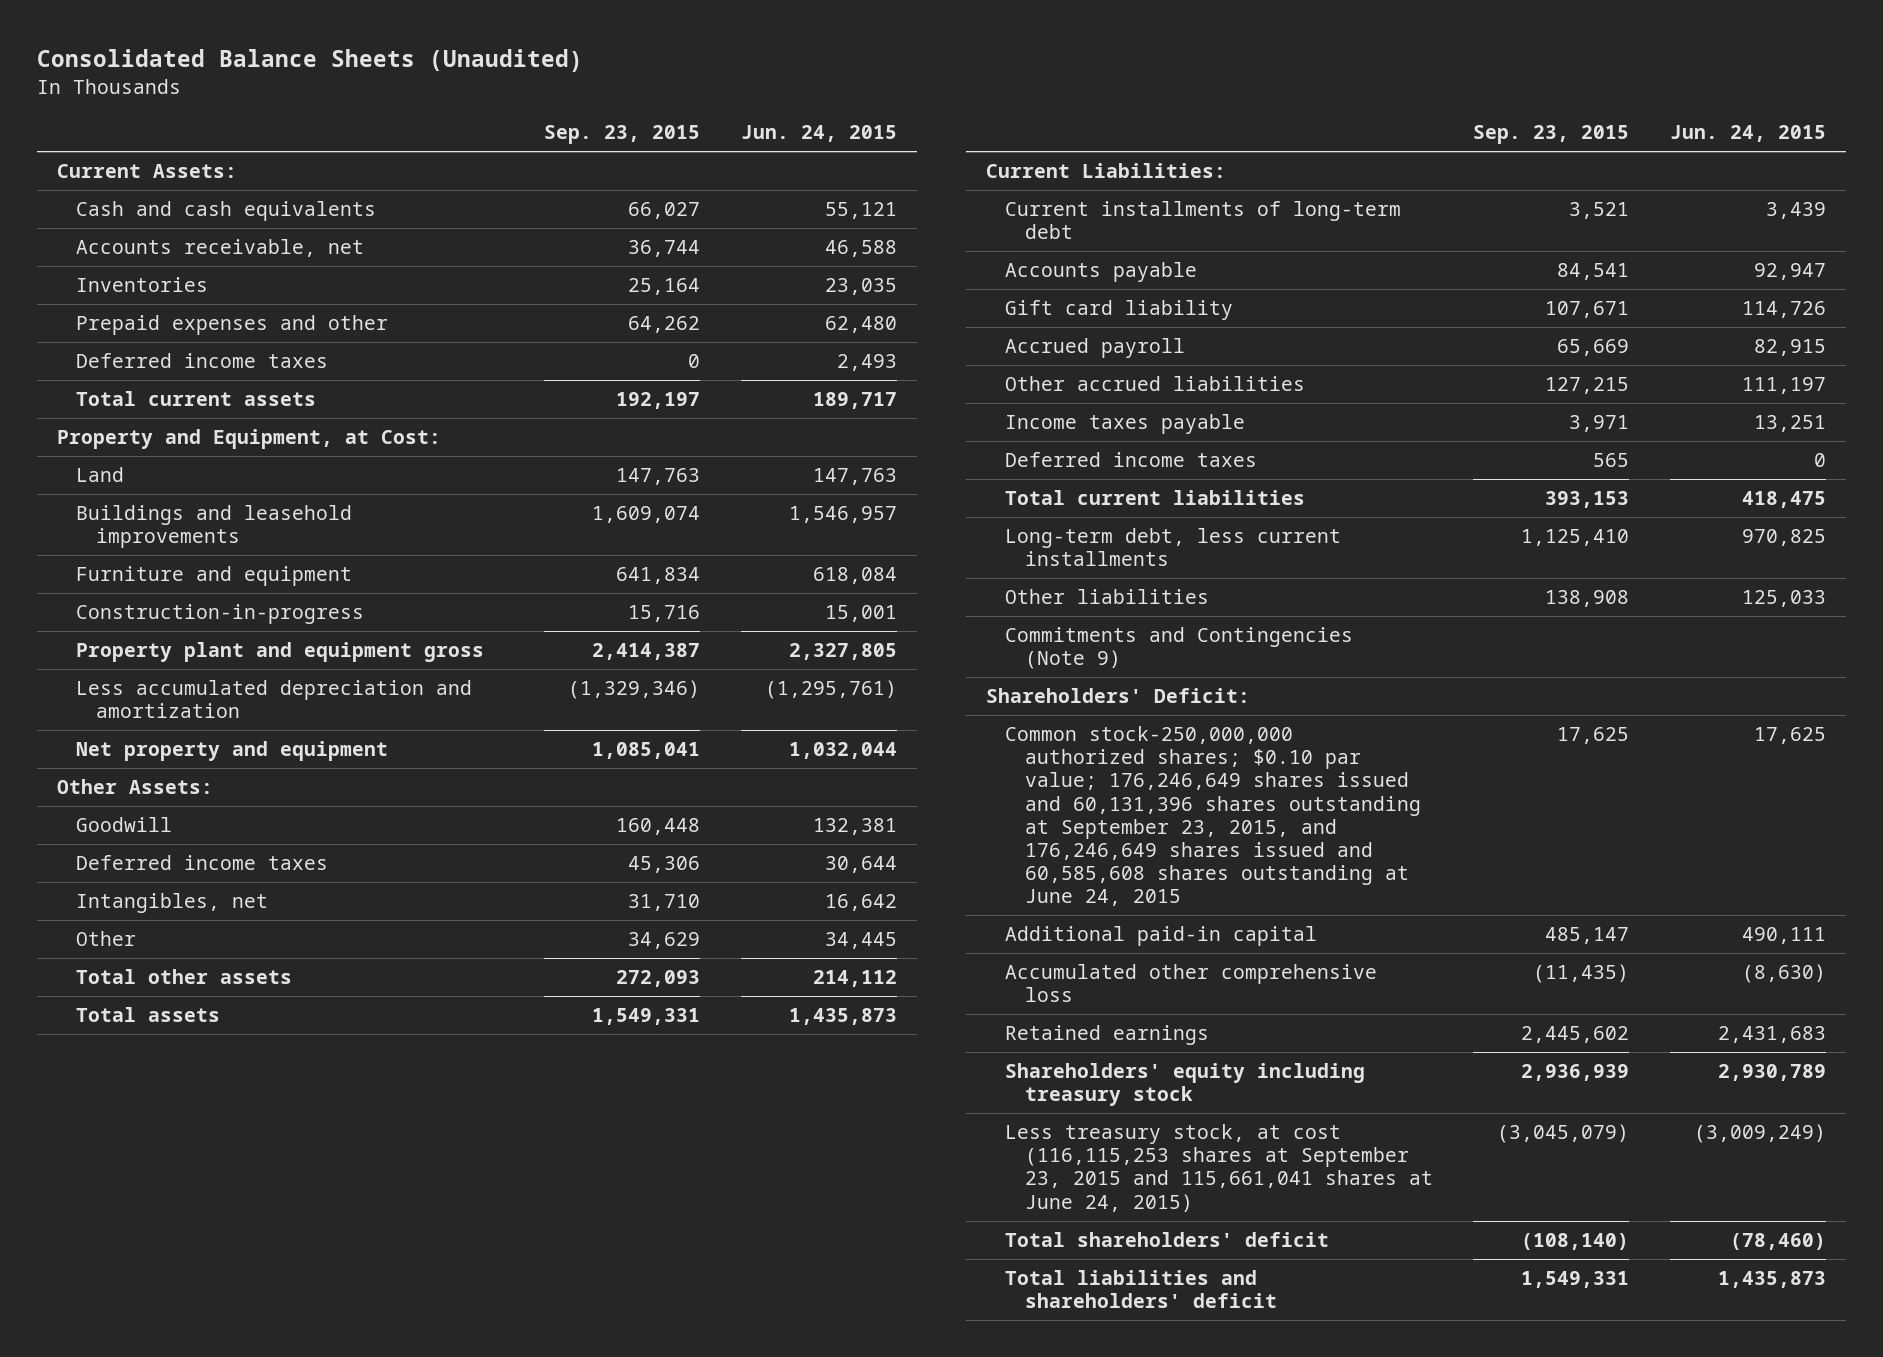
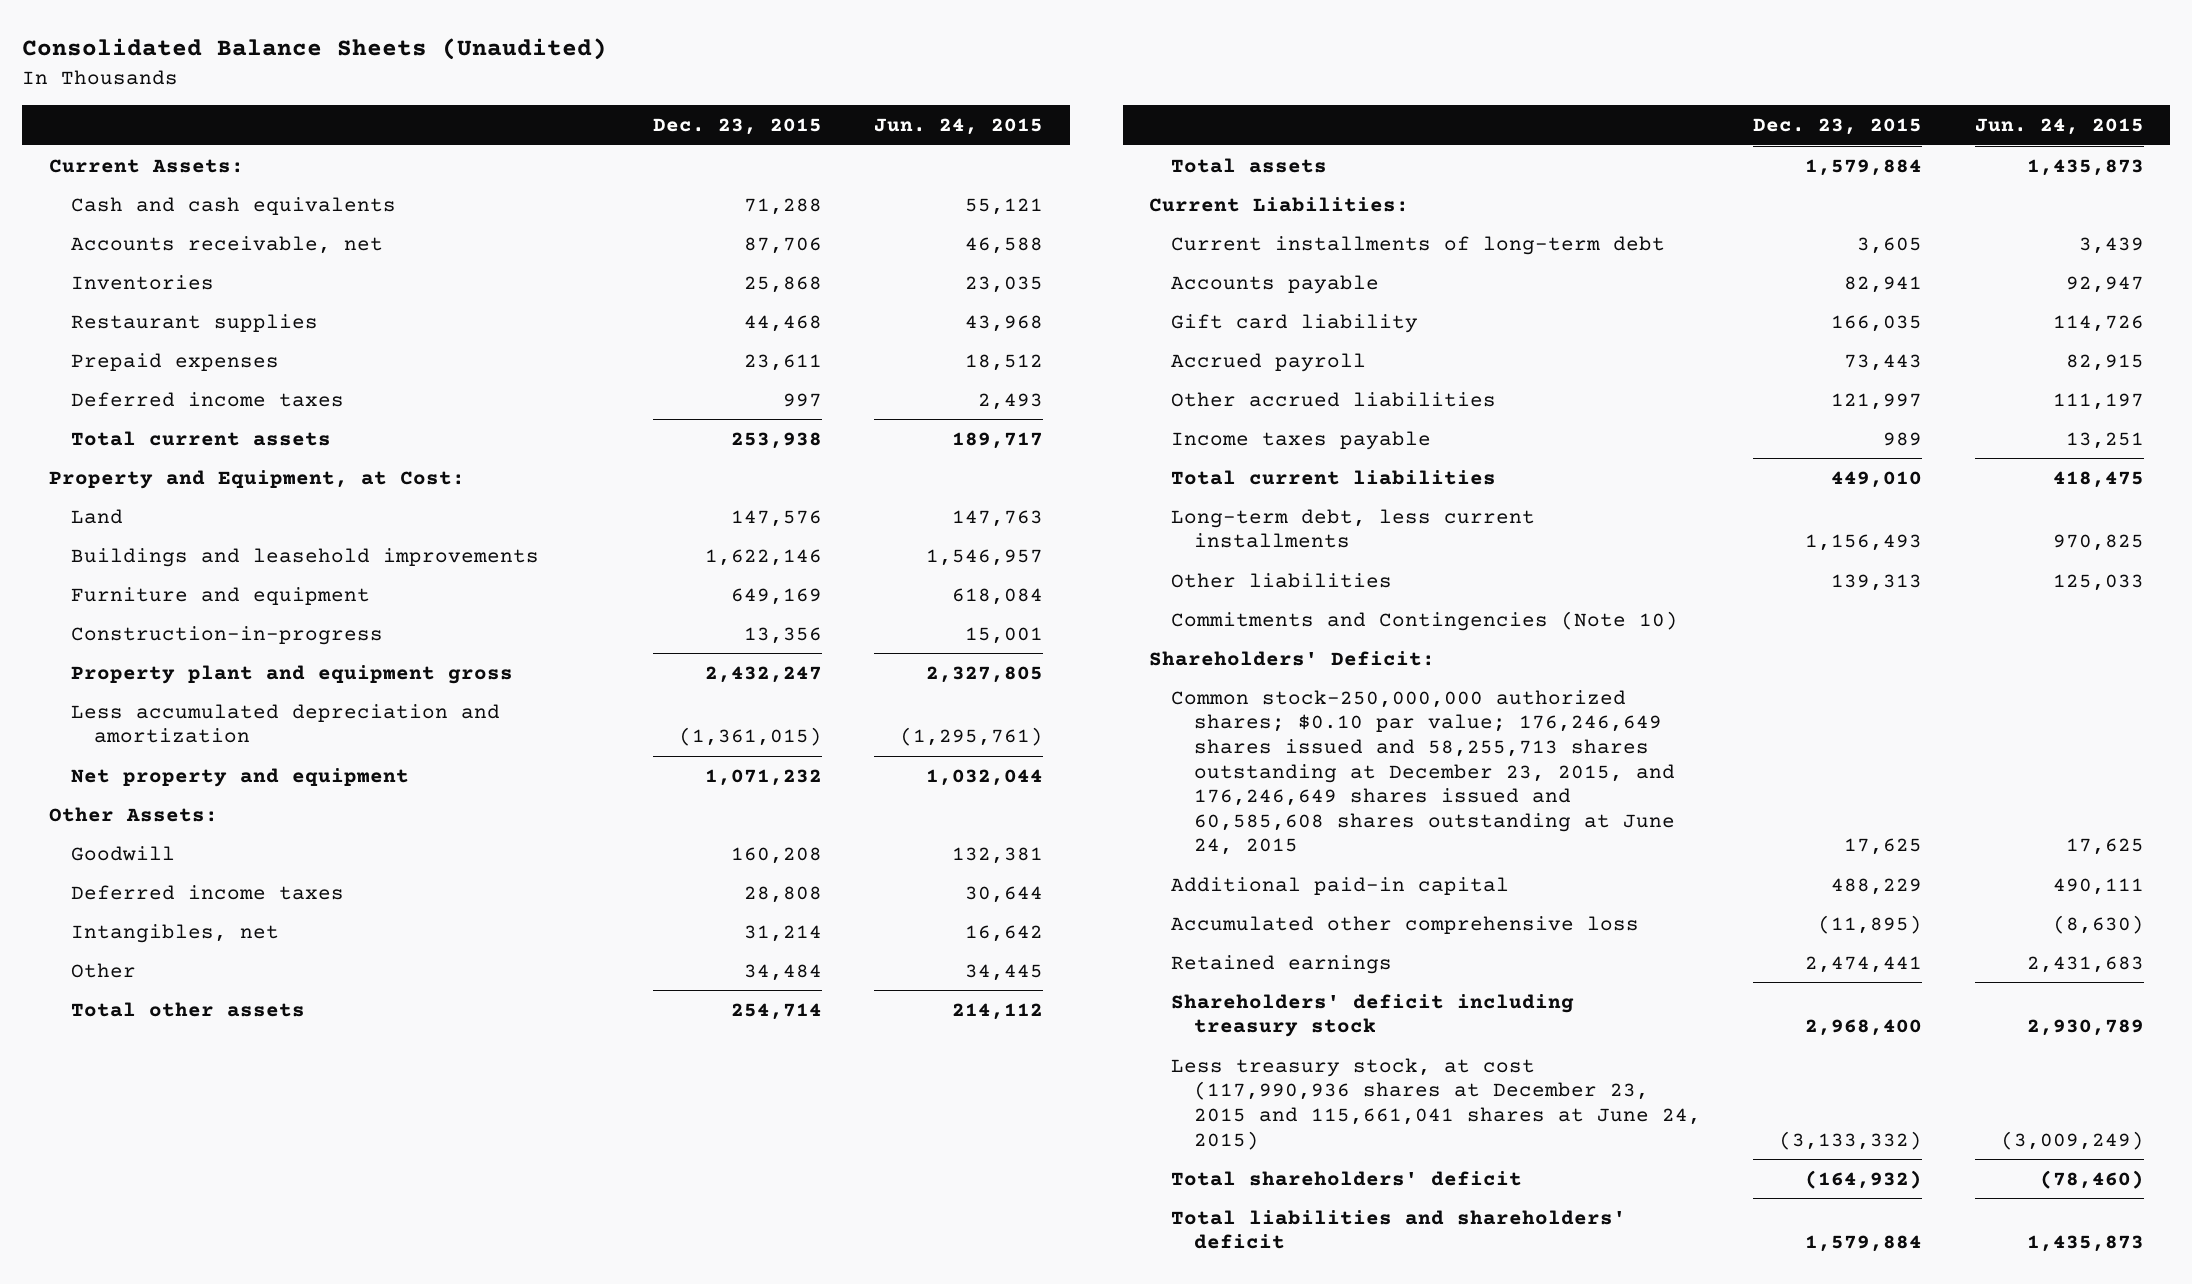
- | Sep. 23, 2015 | Jun. 24, 2015
+ | Dec. 23, 2015 | Jun. 24, 2015
- Prepaid expenses and other | 64,262 | 62,480
+ Restaurant supplies | 44,468 | 43,968
+ Prepaid expenses | 23,611 | 18,512
- Deferred income taxes | 565 | 0
- Commitments and Contingencies (Note 9)
+ Commitments and Contingencies (Note 10)
- Common stock-250,000,000 authorized shares; $0.10 par value; 176,246,649 shares issued and 60,131,396 shares outstanding at September 23, 2015, and 176,246,649 shares issued and 60,585,608 shares outstanding at June 24, 2015 | 17,625 | 17,625
+ Common stock-250,000,000 authorized shares; $0.10 par value; 176,246,649 shares issued and 58,255,713 shares outstanding at December 23, 2015, and 176,246,649 shares issued and 60,585,608 shares outstanding at June 24, 2015 | 17,625 | 17,625
- Shareholders' equity including treasury stock | 2,936,939 | 2,930,789
- Less treasury stock, at cost (116,115,253 shares at September 23, 2015 and 115,661,041 shares at June 24, 2015) | (3,045,079) | (3,009,249)
+ Shareholders' deficit including treasury stock | 2,968,400 | 2,930,789
+ Less treasury stock, at cost (117,990,936 shares at December 23, 2015 and 115,661,041 shares at June 24, 2015) | (3,133,332) | (3,009,249)

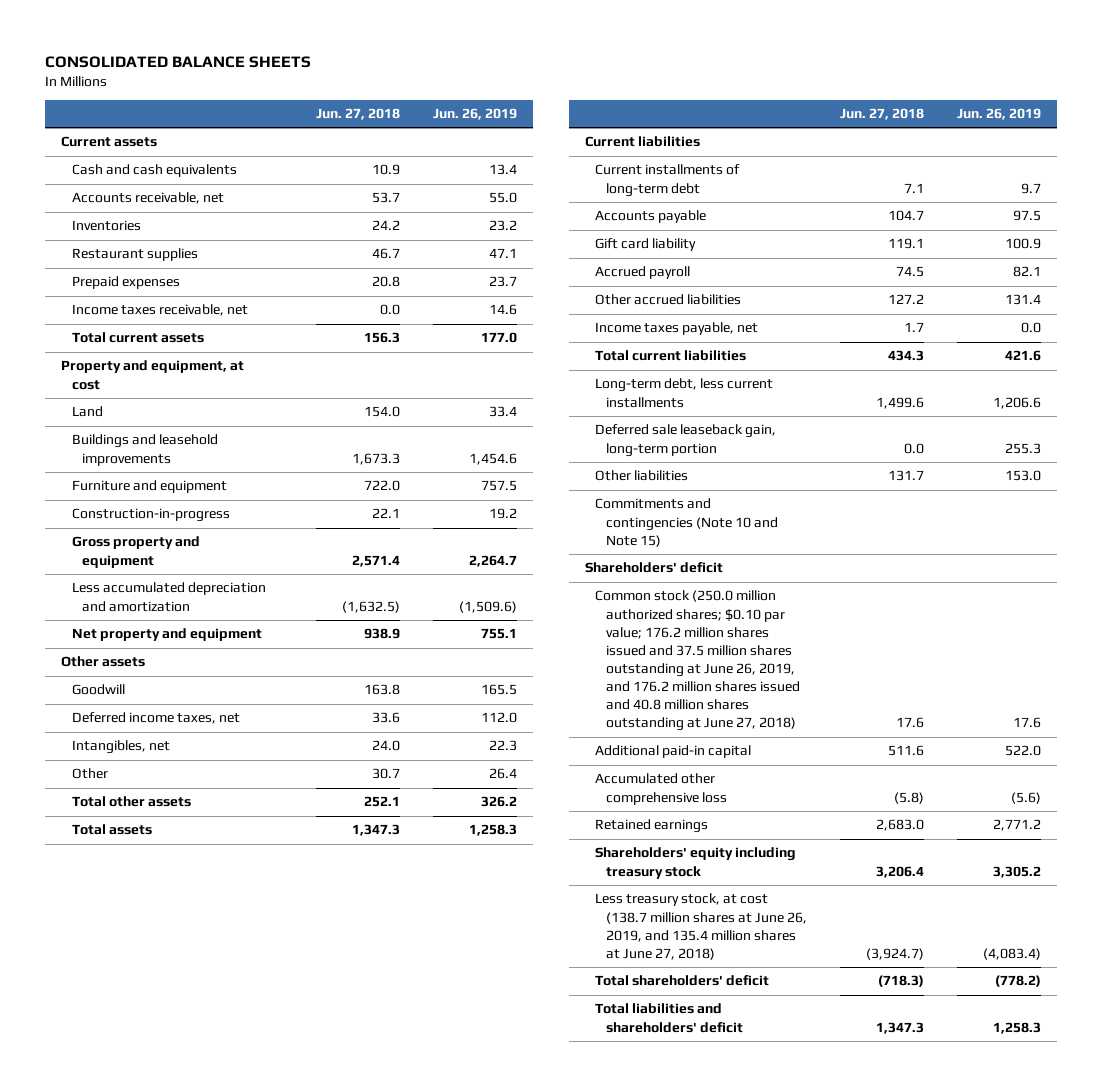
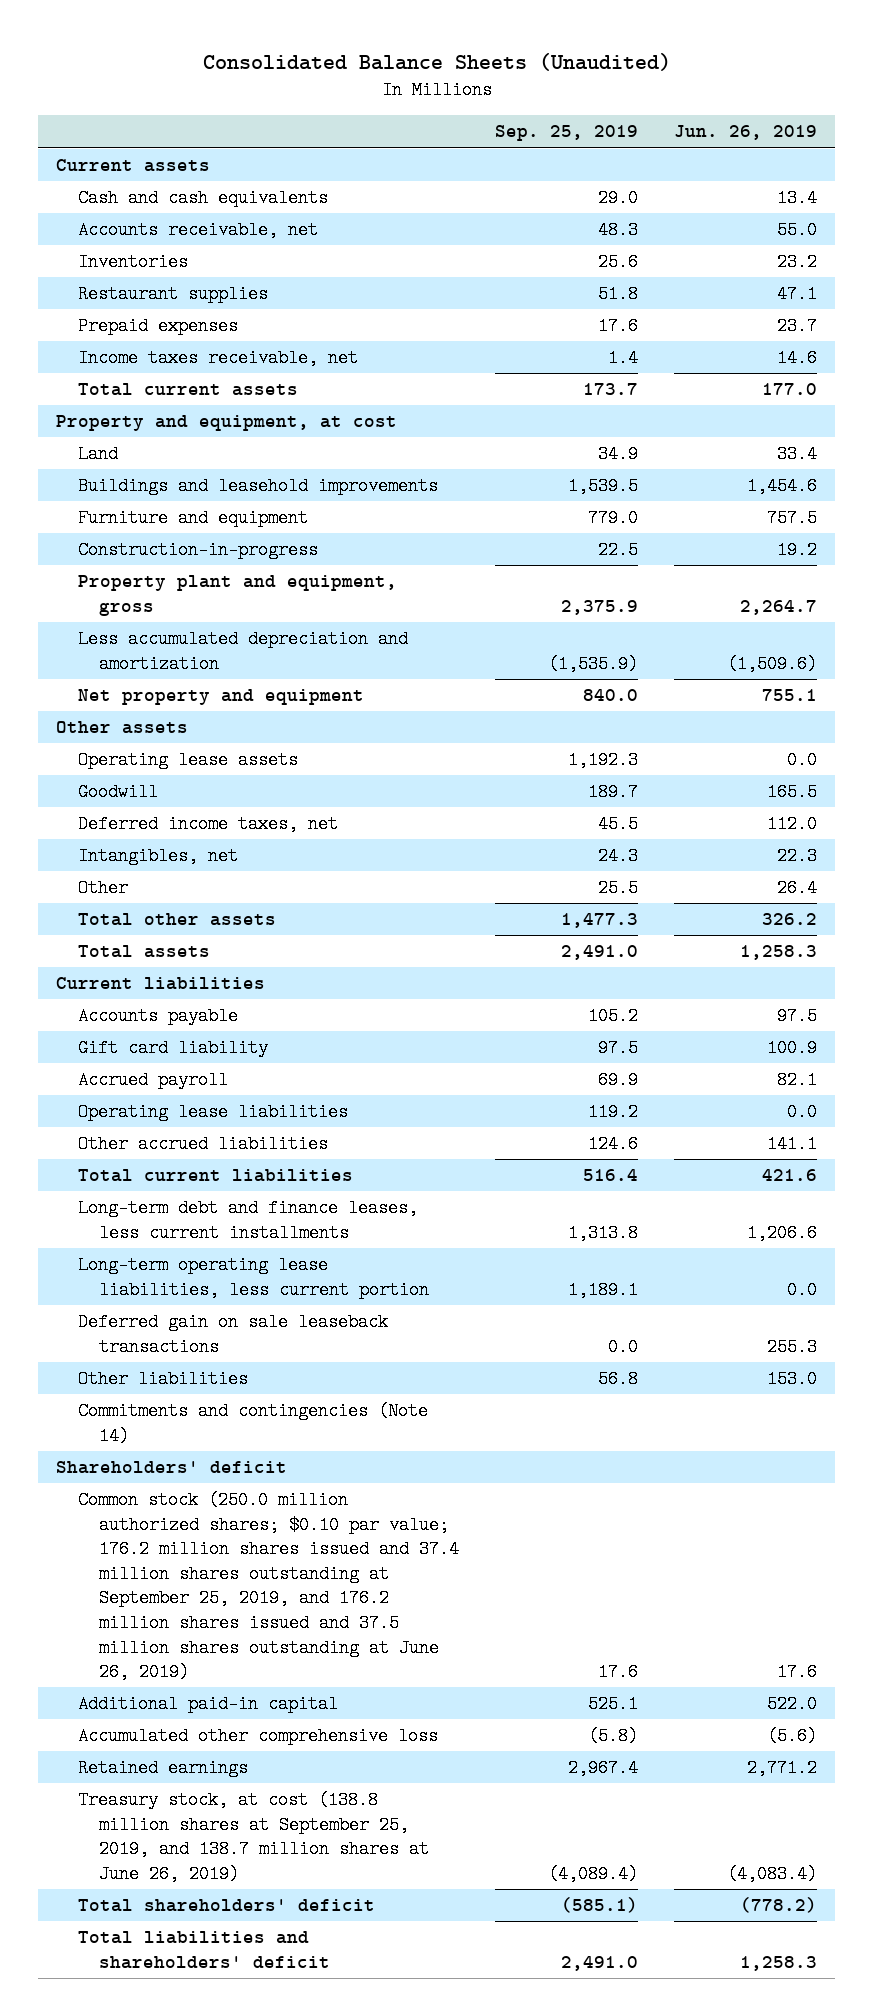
- CONSOLIDATED BALANCE SHEETS
+ Consolidated Balance Sheets (Unaudited)
- | Jun. 27, 2018 | Jun. 26, 2019
+ | Sep. 25, 2019 | Jun. 26, 2019
- Gross property and equipment | 2,571.4 | 2,264.7
+ Property plant and equipment, gross | 2,375.9 | 2,264.7
+ Operating lease assets | 1,192.3 | 0.0
- Current installments of long-term debt | 7.1 | 9.7
- Other accrued liabilities | 127.2 | 131.4
- Income taxes payable, net | 1.7 | 0.0
+ Operating lease liabilities | 119.2 | 0.0
+ Other accrued liabilities | 124.6 | 141.1
- Long-term debt, less current installments | 1,499.6 | 1,206.6
- Deferred sale leaseback gain, long-term portion | 0.0 | 255.3
+ Long-term debt and finance leases, less current installments | 1,313.8 | 1,206.6
+ Long-term operating lease liabilities, less current portion | 1,189.1 | 0.0
+ Deferred gain on sale leaseback transactions | 0.0 | 255.3
- Commitments and contingencies (Note 10 and Note 15)
+ Commitments and contingencies (Note 14)
- Common stock (250.0 million authorized shares; $0.10 par value; 176.2 million shares issued and 37.5 million shares outstanding at June 26, 2019, and 176.2 million shares issued and 40.8 million shares outstanding at June 27, 2018) | 17.6 | 17.6
+ Common stock (250.0 million authorized shares; $0.10 par value; 176.2 million shares issued and 37.4 million shares outstanding at September 25, 2019, and 176.2 million shares issued and 37.5 million shares outstanding at June 26, 2019) | 17.6 | 17.6
- Shareholders' equity including treasury stock | 3,206.4 | 3,305.2
- Less treasury stock, at cost (138.7 million shares at June 26, 2019, and 135.4 million shares at June 27, 2018) | (3,924.7) | (4,083.4)
+ Treasury stock, at cost (138.8 million shares at September 25, 2019, and 138.7 million shares at June 26, 2019) | (4,089.4) | (4,083.4)

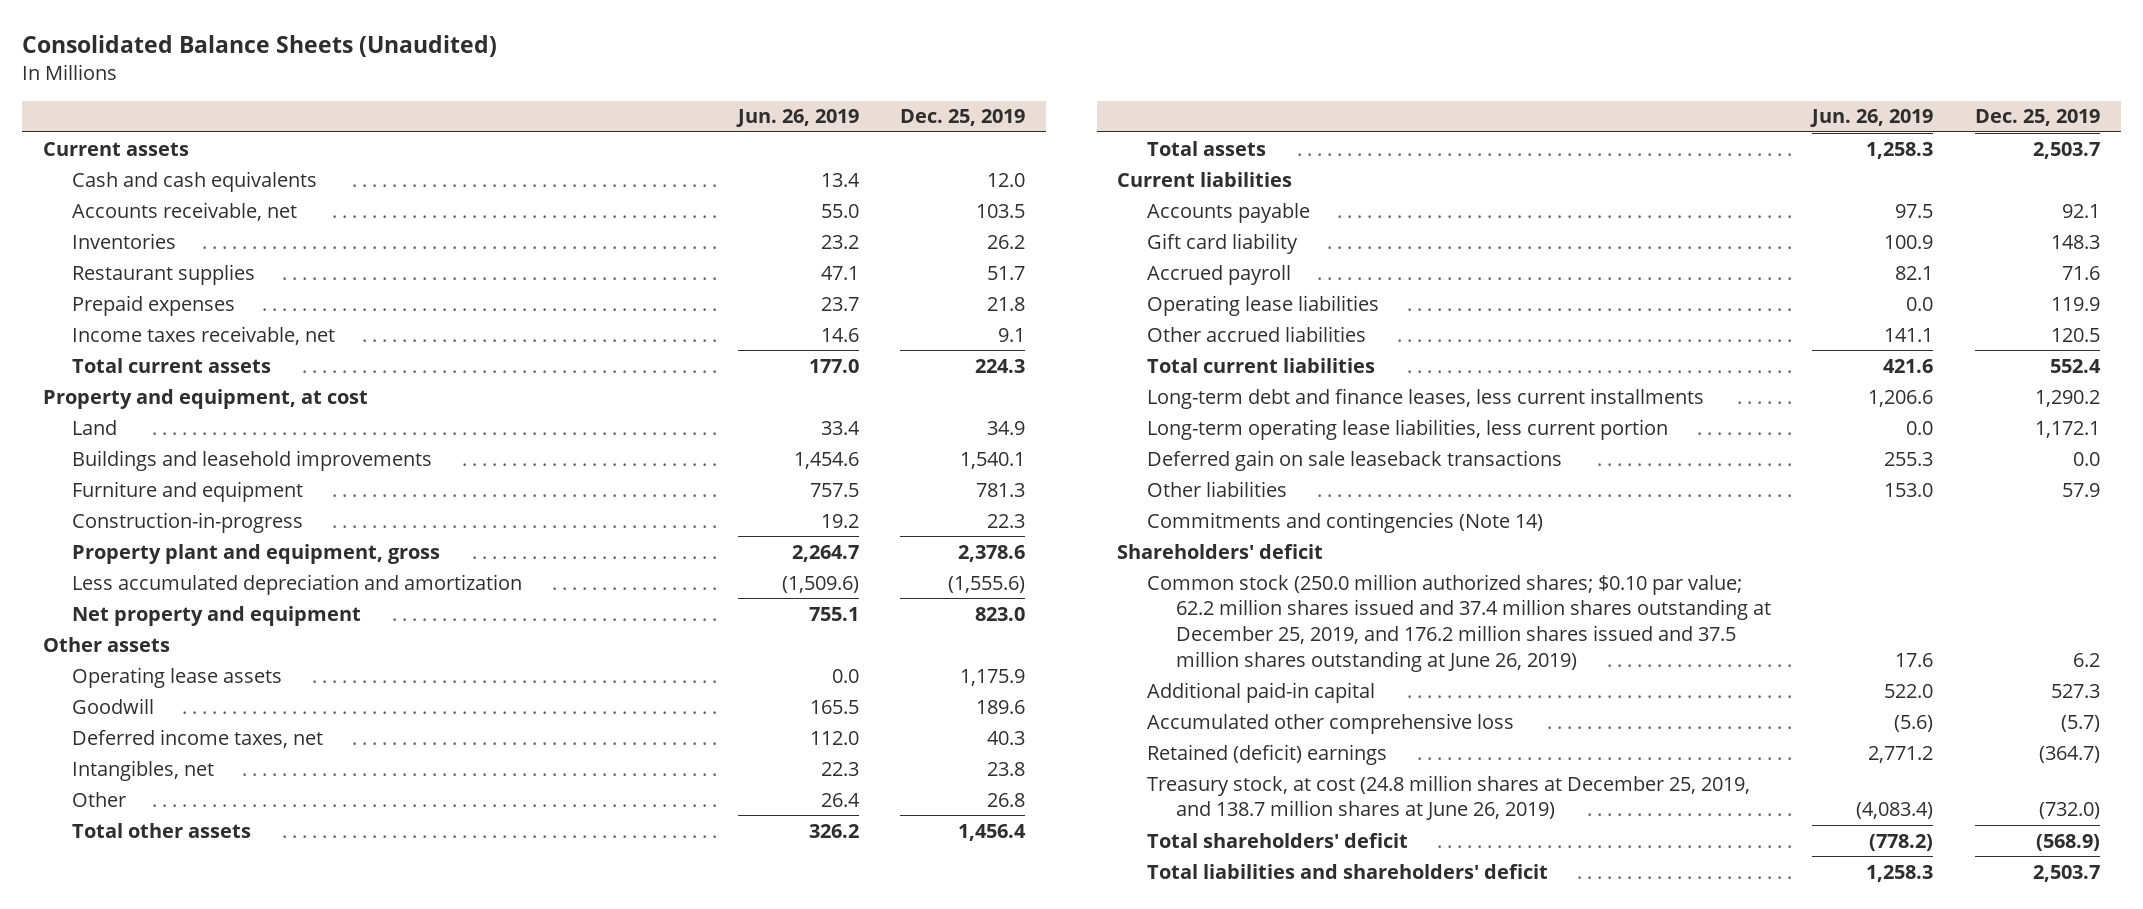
- | Sep. 25, 2019 | Jun. 26, 2019
+ | Jun. 26, 2019 | Dec. 25, 2019
- Common stock (250.0 million authorized shares; $0.10 par value; 176.2 million shares issued and 37.4 million shares outstanding at September 25, 2019, and 176.2 million shares issued and 37.5 million shares outstanding at June 26, 2019) | 17.6 | 17.6
+ Common stock (250.0 million authorized shares; $0.10 par value; 62.2 million shares issued and 37.4 million shares outstanding at December 25, 2019, and 176.2 million shares issued and 37.5 million shares outstanding at June 26, 2019) | 17.6 | 6.2
- Retained earnings | 2,967.4 | 2,771.2
- Treasury stock, at cost (138.8 million shares at September 25, 2019, and 138.7 million shares at June 26, 2019) | (4,089.4) | (4,083.4)
+ Retained (deficit) earnings | 2,771.2 | (364.7)
+ Treasury stock, at cost (24.8 million shares at December 25, 2019, and 138.7 million shares at June 26, 2019) | (4,083.4) | (732.0)

